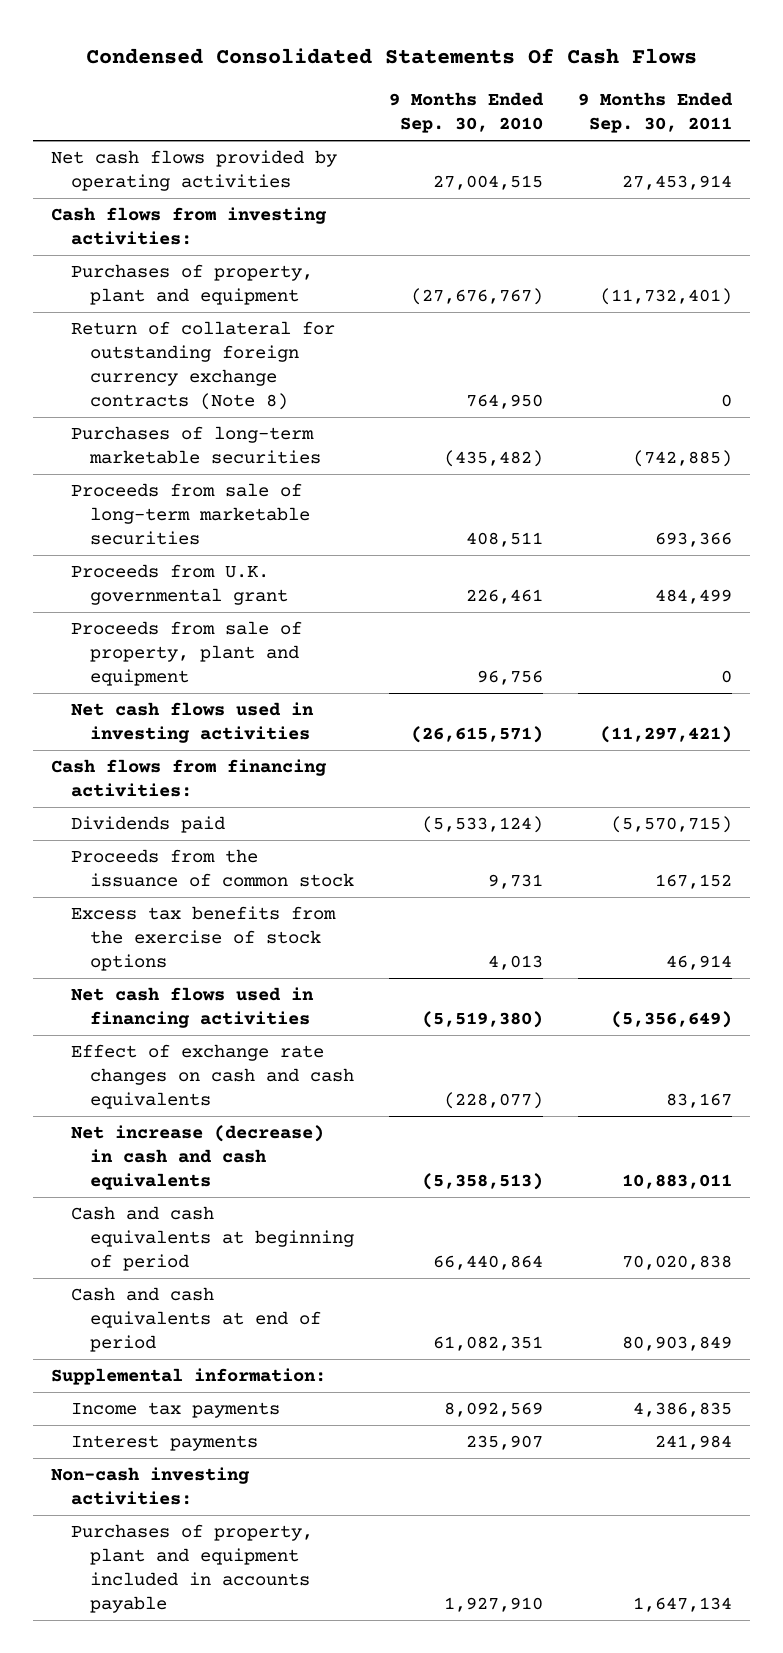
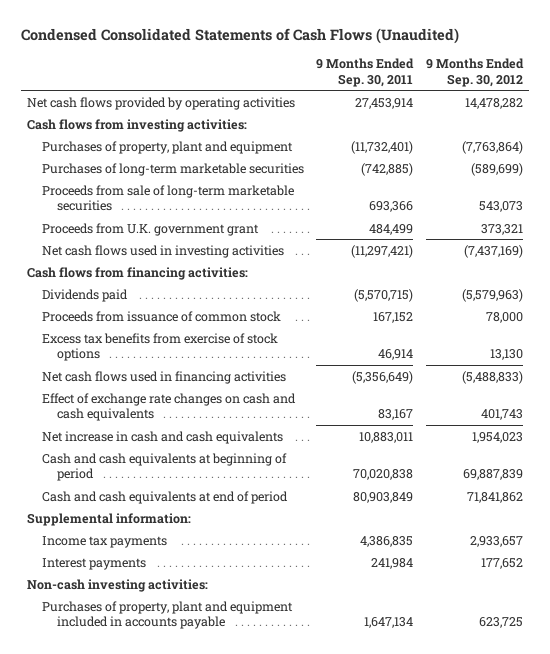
- Condensed Consolidated Statements Of Cash Flows
+ Condensed Consolidated Statements of Cash Flows (Unaudited)
- | 9 Months Ended Sep. 30, 2010 | 9 Months Ended Sep. 30, 2011
+ | 9 Months Ended Sep. 30, 2011 | 9 Months Ended Sep. 30, 2012
- Return of collateral for outstanding foreign currency exchange contracts (Note 8) | 764,950 | 0
- Proceeds from U.K. governmental grant | 226,461 | 484,499
- Proceeds from sale of property, plant and equipment | 96,756 | 0
+ Proceeds from U.K. government grant | 484,499 | 373,321
- Proceeds from the issuance of common stock | 9,731 | 167,152
- Excess tax benefits from the exercise of stock options | 4,013 | 46,914
+ Proceeds from issuance of common stock | 167,152 | 78,000
+ Excess tax benefits from exercise of stock options | 46,914 | 13,130
- Net increase (decrease) in cash and cash equivalents | (5,358,513) | 10,883,011
+ Net increase in cash and cash equivalents | 10,883,011 | 1,954,023

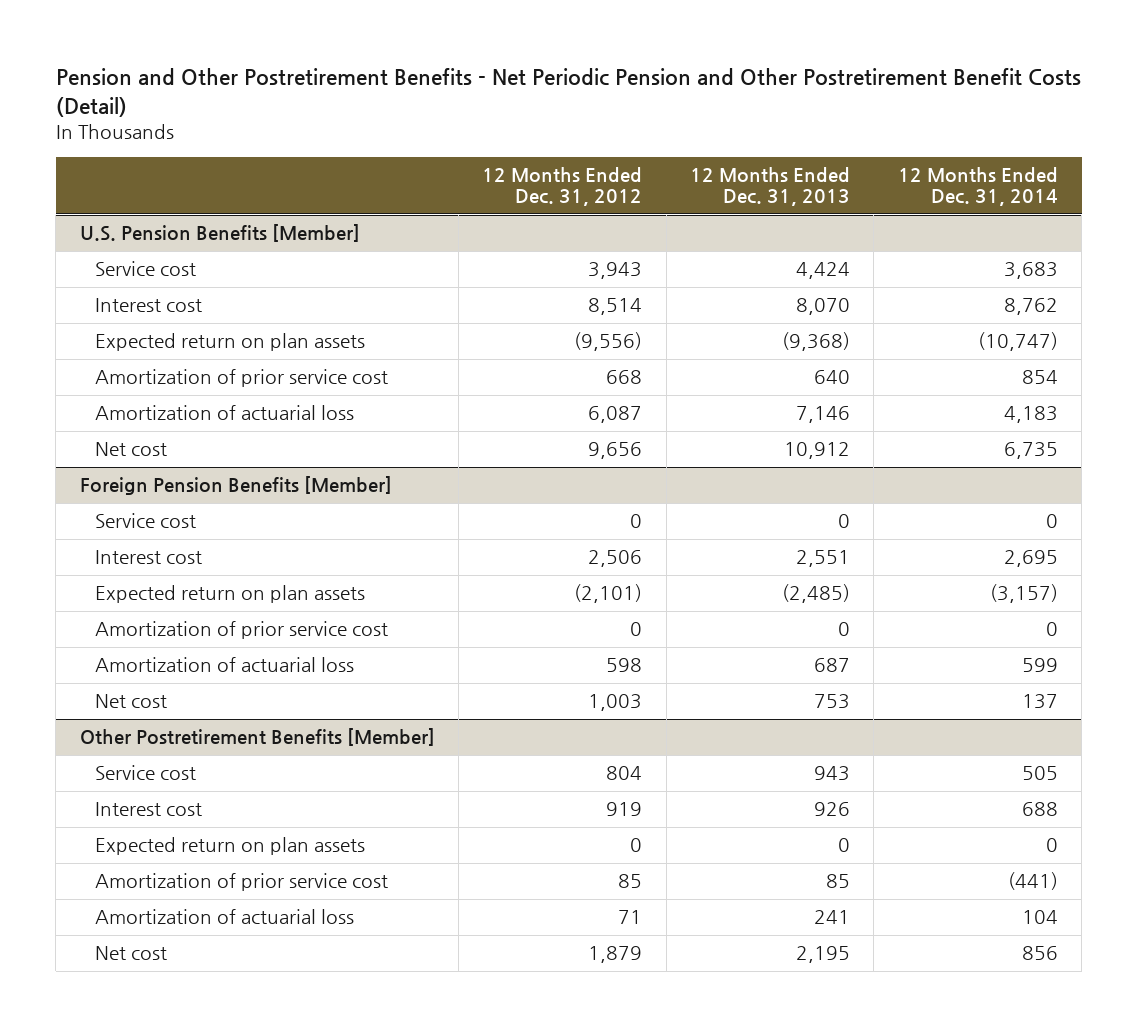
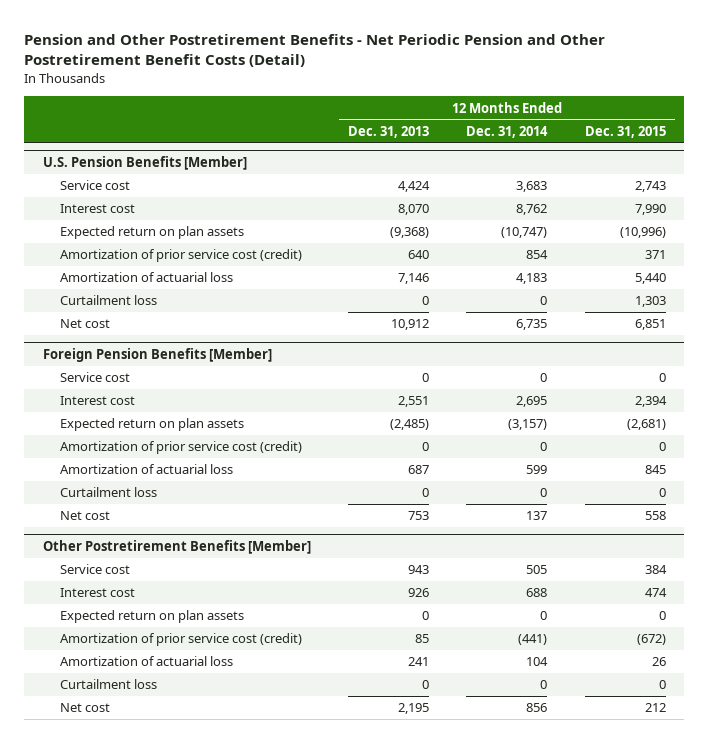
- | 12 Months Ended Dec. 31, 2012 | 12 Months Ended Dec. 31, 2013 | 12 Months Ended Dec. 31, 2014
+ | 12 Months Ended Dec. 31, 2013 | 12 Months Ended Dec. 31, 2014 | 12 Months Ended Dec. 31, 2015
@ U.S. Pension Benefits [Member]
- Amortization of prior service cost | 668 | 640 | 854
+ Amortization of prior service cost (credit) | 640 | 854 | 371
+ Curtailment loss | 0 | 0 | 1,303
@ Foreign Pension Benefits [Member]
- Amortization of prior service cost | 0 | 0 | 0
+ Amortization of prior service cost (credit) | 0 | 0 | 0
+ Curtailment loss | 0 | 0 | 0
@ Other Postretirement Benefits [Member]
- Amortization of prior service cost | 85 | 85 | (441)
+ Amortization of prior service cost (credit) | 85 | (441) | (672)
+ Curtailment loss | 0 | 0 | 0

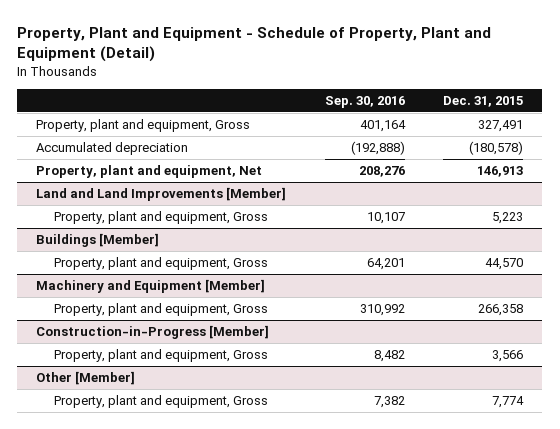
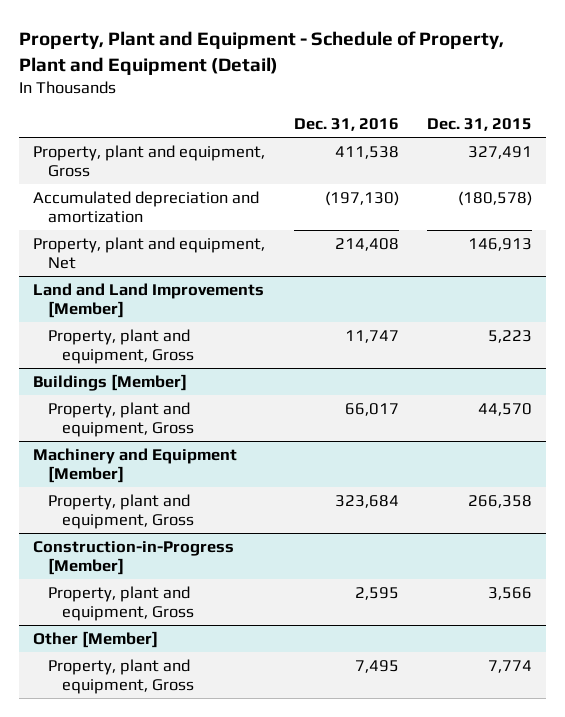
- | Sep. 30, 2016 | Dec. 31, 2015
+ | Dec. 31, 2016 | Dec. 31, 2015
- Accumulated depreciation | (192,888) | (180,578)
+ Accumulated depreciation and amortization | (197,130) | (180,578)

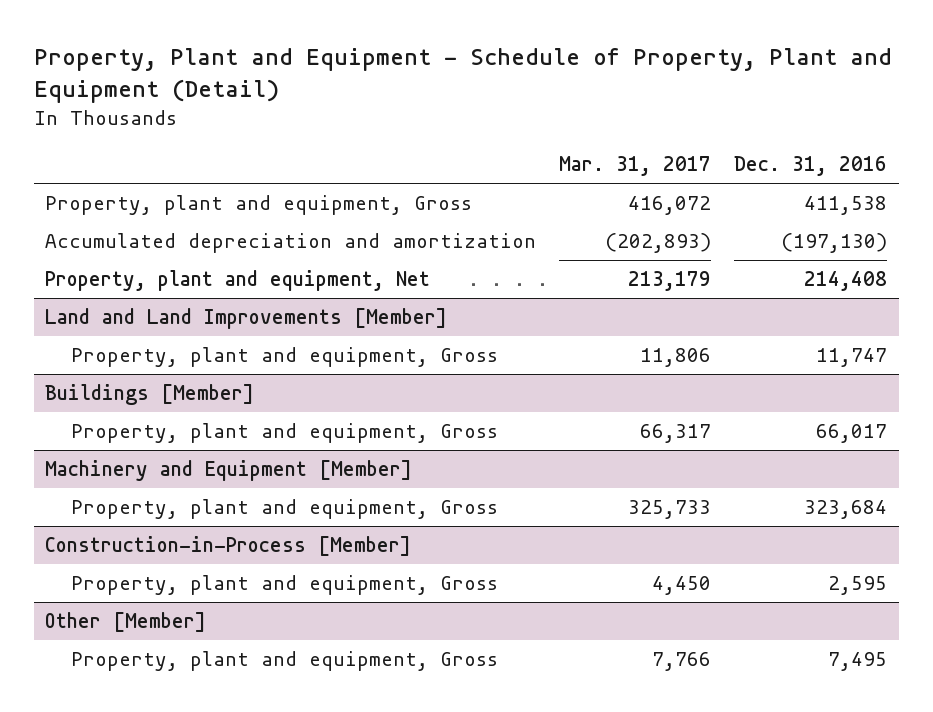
- | Dec. 31, 2016 | Dec. 31, 2015
+ | Mar. 31, 2017 | Dec. 31, 2016
- Construction-in-Progress [Member]
+ Construction-in-Process [Member]

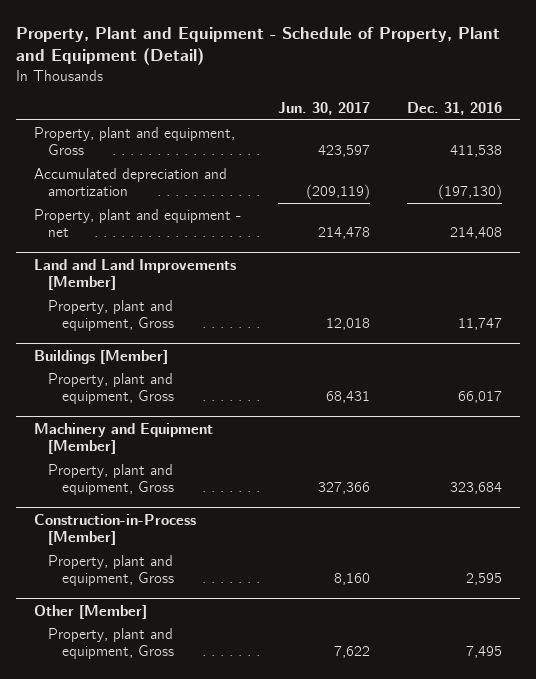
- | Mar. 31, 2017 | Dec. 31, 2016
+ | Jun. 30, 2017 | Dec. 31, 2016
- Property, plant and equipment, Net | 213,179 | 214,408
+ Property, plant and equipment - net | 214,478 | 214,408

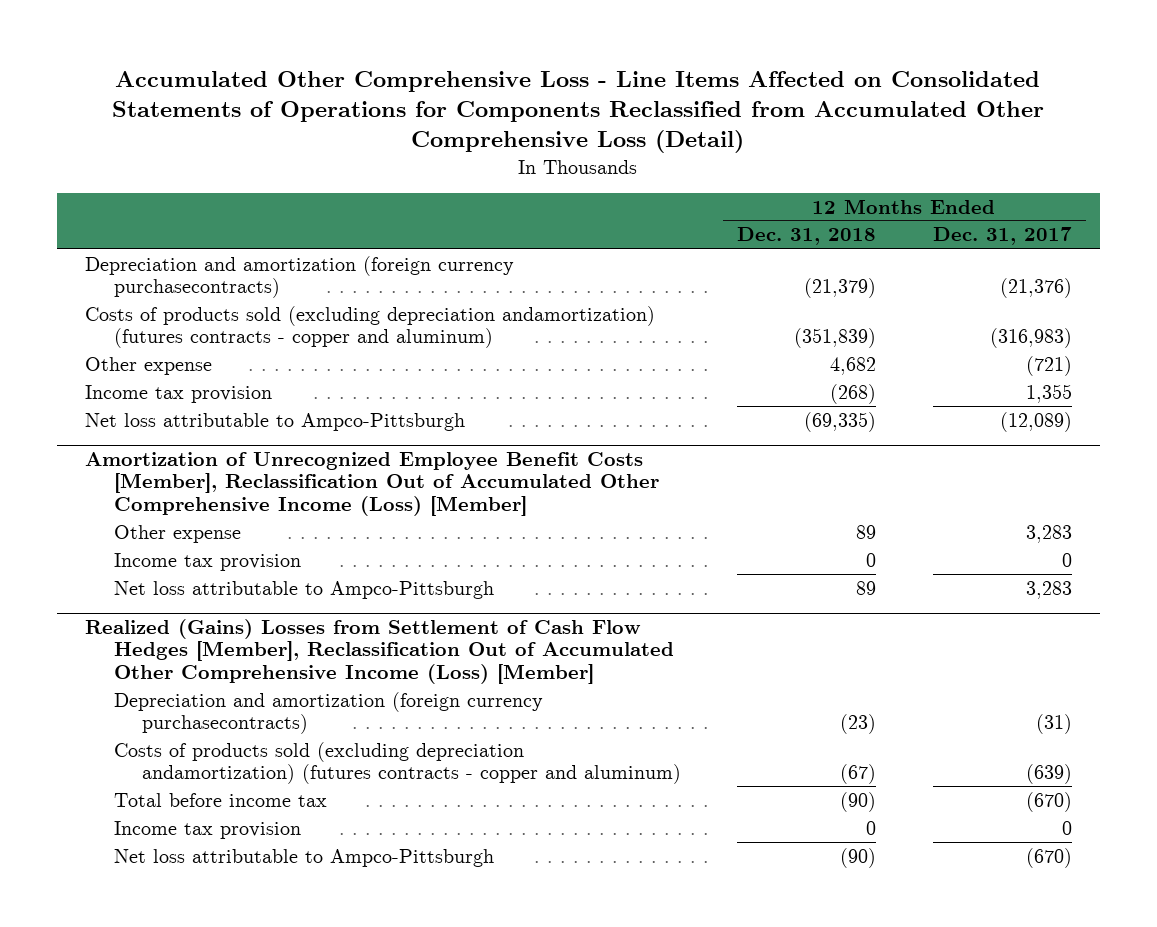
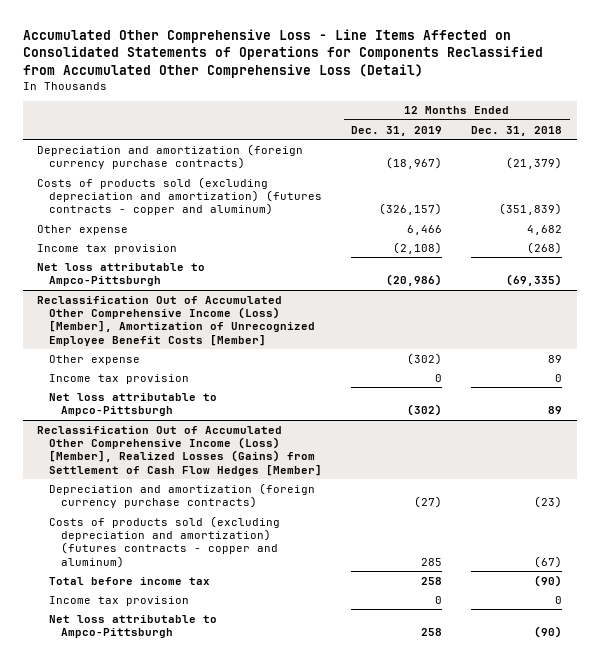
- | 12 Months Ended Dec. 31, 2018 | 12 Months Ended Dec. 31, 2017
+ | 12 Months Ended Dec. 31, 2019 | 12 Months Ended Dec. 31, 2018
- Depreciation and amortization (foreign currency purchasecontracts) | (21,379) | (21,376)
- Costs of products sold (excluding depreciation andamortization) (futures contracts - copper and aluminum) | (351,839) | (316,983)
+ Depreciation and amortization (foreign currency purchase contracts) | (18,967) | (21,379)
+ Costs of products sold (excluding depreciation and amortization) (futures contracts - copper and aluminum) | (326,157) | (351,839)
- Amortization of Unrecognized Employee Benefit Costs [Member], Reclassification Out of Accumulated Other Comprehensive Income (Loss) [Member]
+ Reclassification Out of Accumulated Other Comprehensive Income (Loss) [Member], Amortization of Unrecognized Employee Benefit Costs [Member]
- Realized (Gains) Losses from Settlement of Cash Flow Hedges [Member], Reclassification Out of Accumulated Other Comprehensive Income (Loss) [Member]
- Depreciation and amortization (foreign currency purchasecontracts) | (23) | (31)
- Costs of products sold (excluding depreciation andamortization) (futures contracts - copper and aluminum) | (67) | (639)
+ Reclassification Out of Accumulated Other Comprehensive Income (Loss) [Member], Realized Losses (Gains) from Settlement of Cash Flow Hedges [Member]
+ Depreciation and amortization (foreign currency purchase contracts) | (27) | (23)
+ Costs of products sold (excluding depreciation and amortization) (futures contracts - copper and aluminum) | 285 | (67)

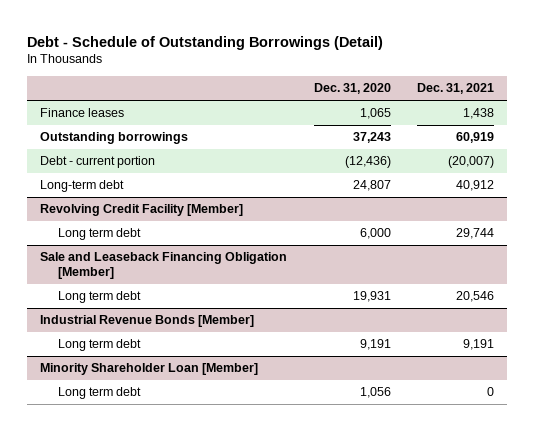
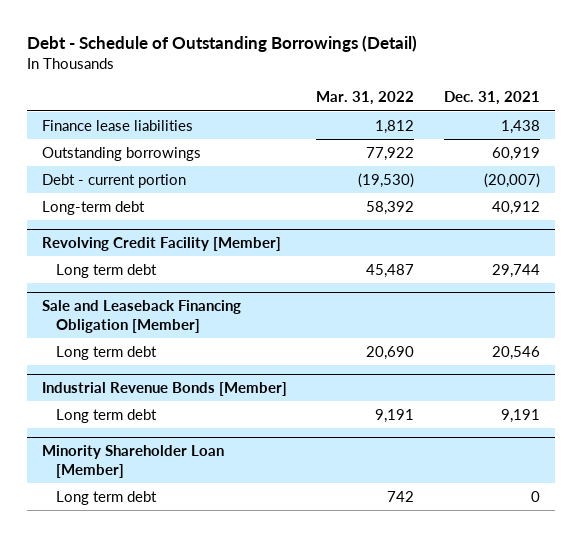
- | Dec. 31, 2020 | Dec. 31, 2021
+ | Mar. 31, 2022 | Dec. 31, 2021
- Finance leases | 1,065 | 1,438
+ Finance lease liabilities | 1,812 | 1,438

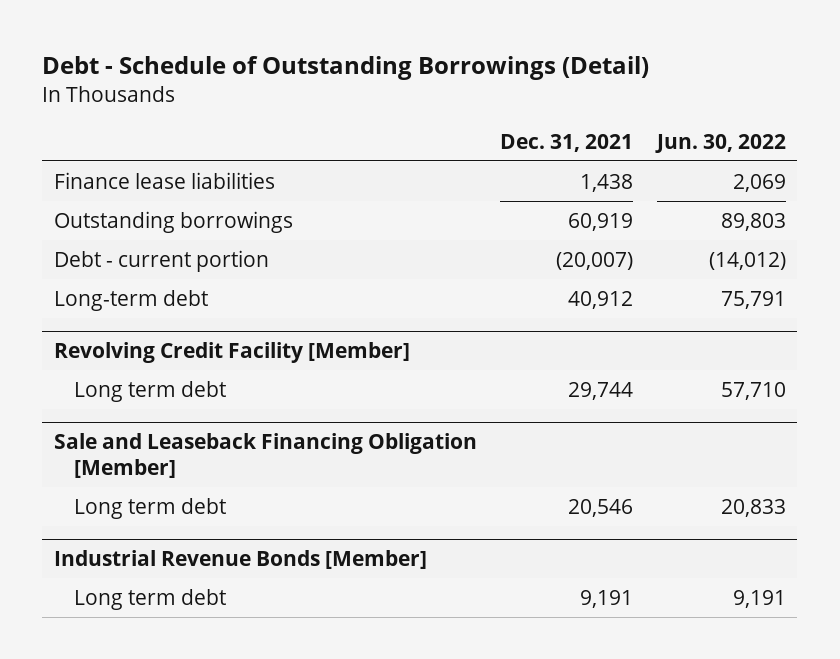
- | Mar. 31, 2022 | Dec. 31, 2021
+ | Dec. 31, 2021 | Jun. 30, 2022
- Minority Shareholder Loan [Member]
- Long term debt | 742 | 0

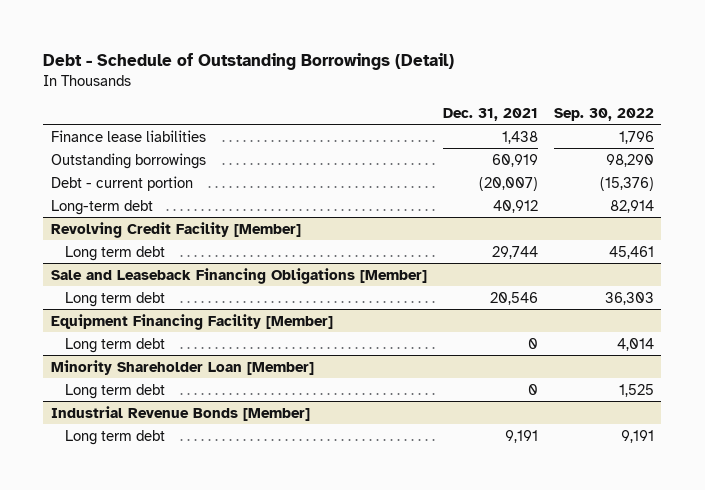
- | Dec. 31, 2021 | Jun. 30, 2022
+ | Dec. 31, 2021 | Sep. 30, 2022
- Sale and Leaseback Financing Obligation [Member]
+ Sale and Leaseback Financing Obligations [Member]
+ Equipment Financing Facility [Member]
+ Long term debt | 0 | 4,014
+ Minority Shareholder Loan [Member]
+ Long term debt | 0 | 1,525

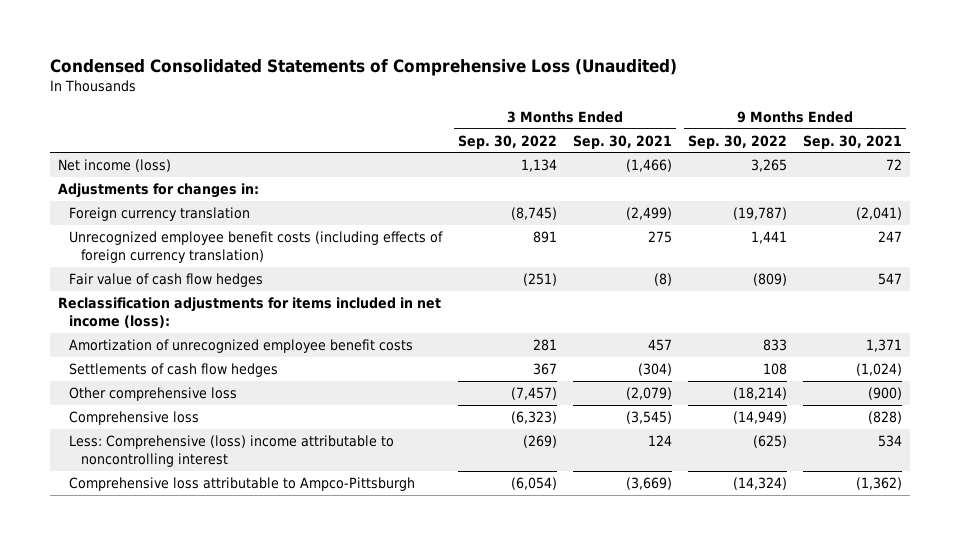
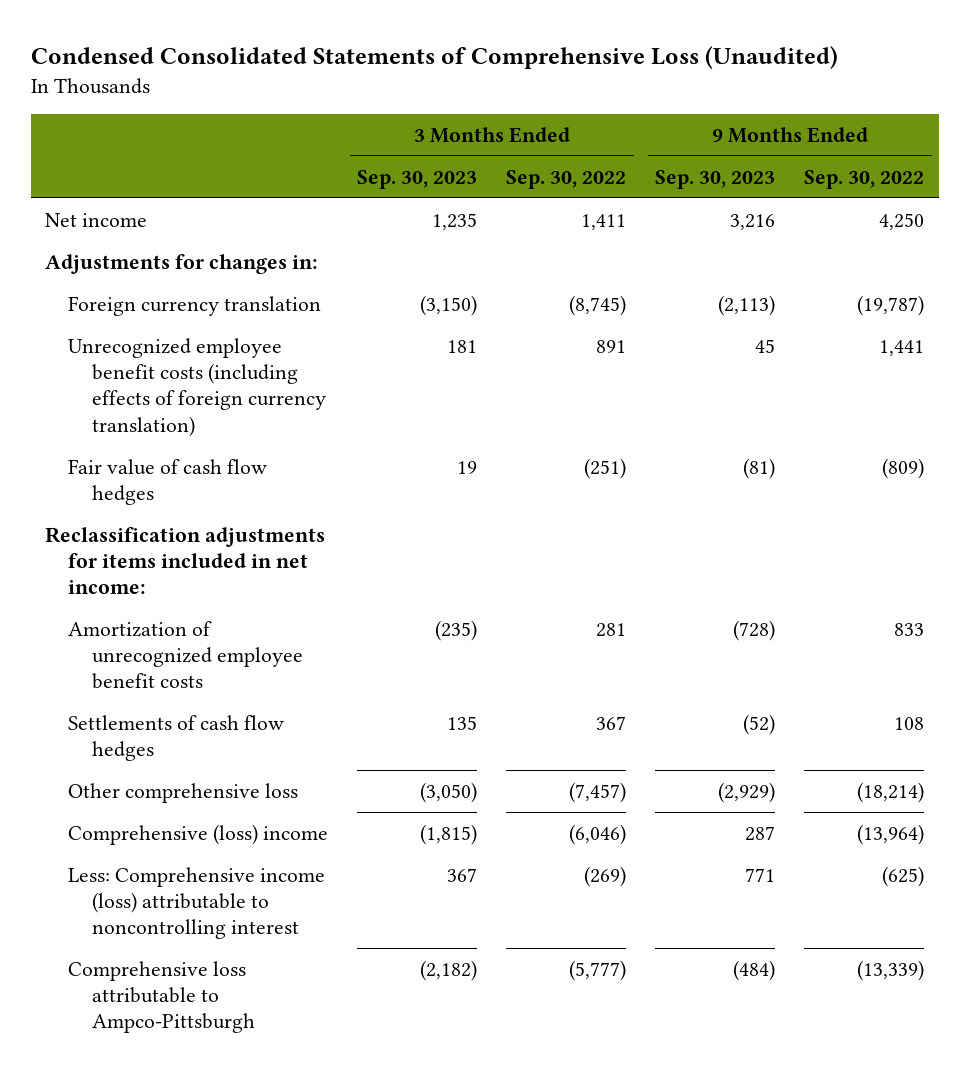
- | 3 Months Ended Sep. 30, 2022 | 3 Months Ended Sep. 30, 2021 | 9 Months Ended Sep. 30, 2022 | 9 Months Ended Sep. 30, 2021
+ | 3 Months Ended Sep. 30, 2023 | 3 Months Ended Sep. 30, 2022 | 9 Months Ended Sep. 30, 2023 | 9 Months Ended Sep. 30, 2022
- Net income (loss) | 1,134 | (1,466) | 3,265 | 72
+ Net income | 1,235 | 1,411 | 3,216 | 4,250
- Reclassification adjustments for items included in net income (loss):
+ Reclassification adjustments for items included in net income:
- Comprehensive loss | (6,323) | (3,545) | (14,949) | (828)
- Less: Comprehensive (loss) income attributable to noncontrolling interest | (269) | 124 | (625) | 534
- Comprehensive loss attributable to Ampco-Pittsburgh | (6,054) | (3,669) | (14,324) | (1,362)
+ Comprehensive (loss) income | (1,815) | (6,046) | 287 | (13,964)
+ Less: Comprehensive income (loss) attributable to noncontrolling interest | 367 | (269) | 771 | (625)
+ Comprehensive loss attributable to Ampco-Pittsburgh | (2,182) | (5,777) | (484) | (13,339)

